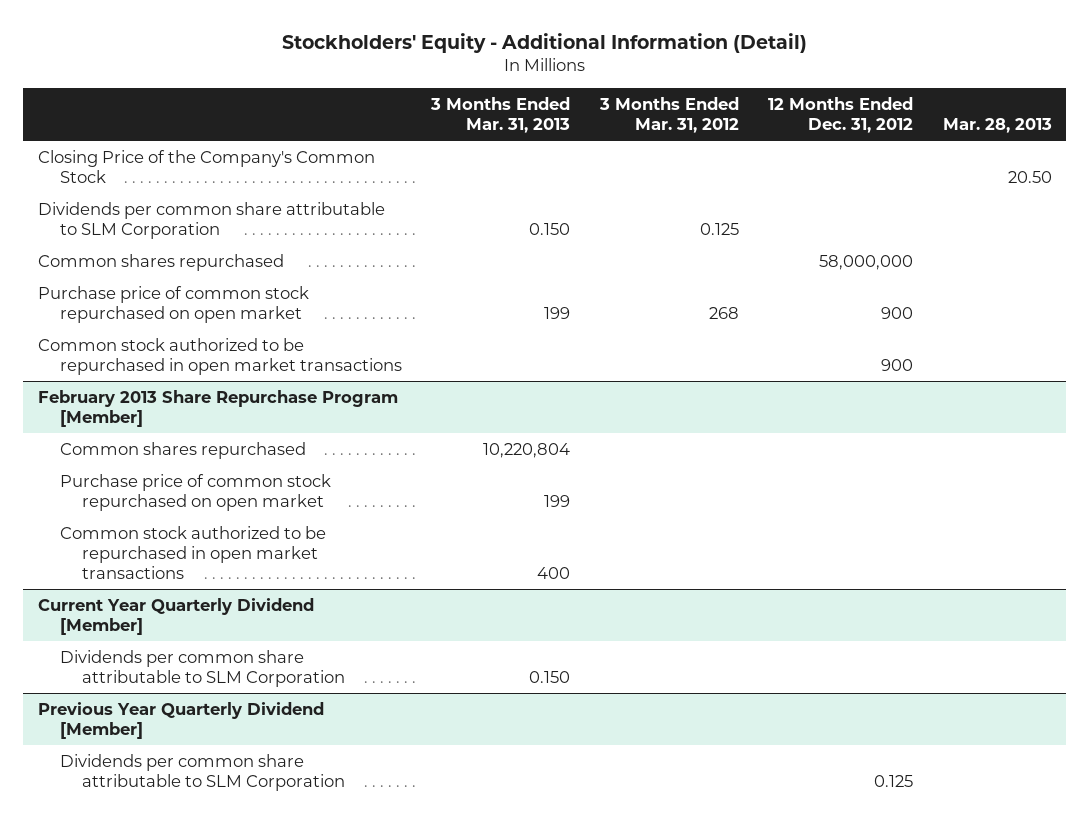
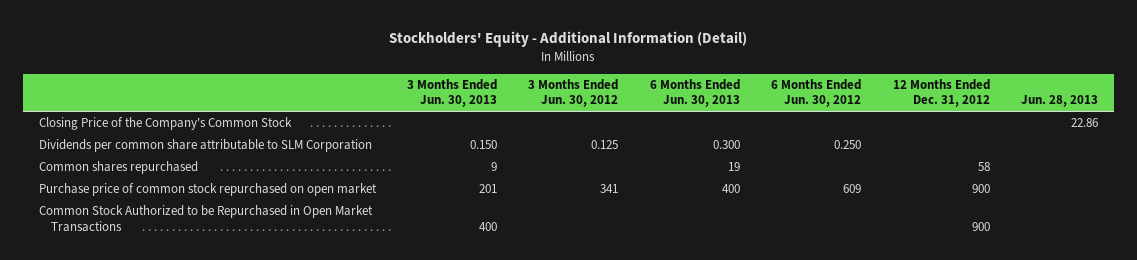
- | 3 Months Ended Mar. 31, 2013 | 3 Months Ended Mar. 31, 2012 | 12 Months Ended Dec. 31, 2012 | Mar. 28, 2013
+ | 3 Months Ended Jun. 30, 2013 | 3 Months Ended Jun. 30, 2012 | 6 Months Ended Jun. 30, 2013 | 6 Months Ended Jun. 30, 2012 | 12 Months Ended Dec. 31, 2012 | Jun. 28, 2013
- Common shares repurchased | | | 58,000,000 |
+ Common shares repurchased | 9 | | 19 | | 58 |
- Common stock authorized to be repurchased in open market transactions | | | 900 |
- February 2013 Share Repurchase Program [Member]
- Common shares repurchased | 10,220,804 | | |
- Purchase price of common stock repurchased on open market | 199 | | |
- Common stock authorized to be repurchased in open market transactions | 400 | | |
- Current Year Quarterly Dividend [Member]
- Dividends per common share attributable to SLM Corporation | 0.150 | | |
- Previous Year Quarterly Dividend [Member]
- Dividends per common share attributable to SLM Corporation | | | 0.125 |
+ Common Stock Authorized to be Repurchased in Open Market Transactions | 400 | | | | 900 |

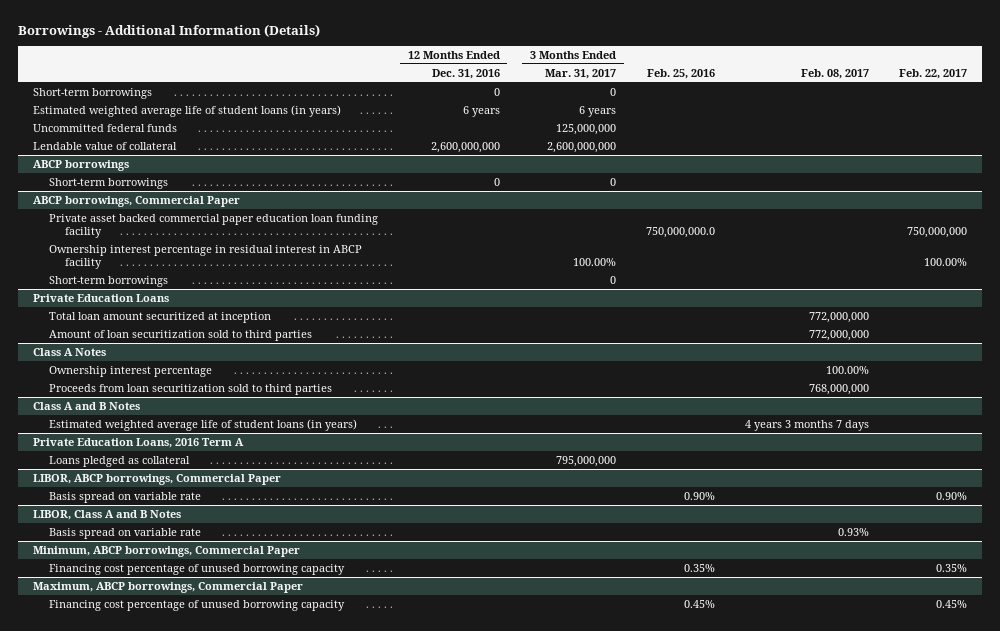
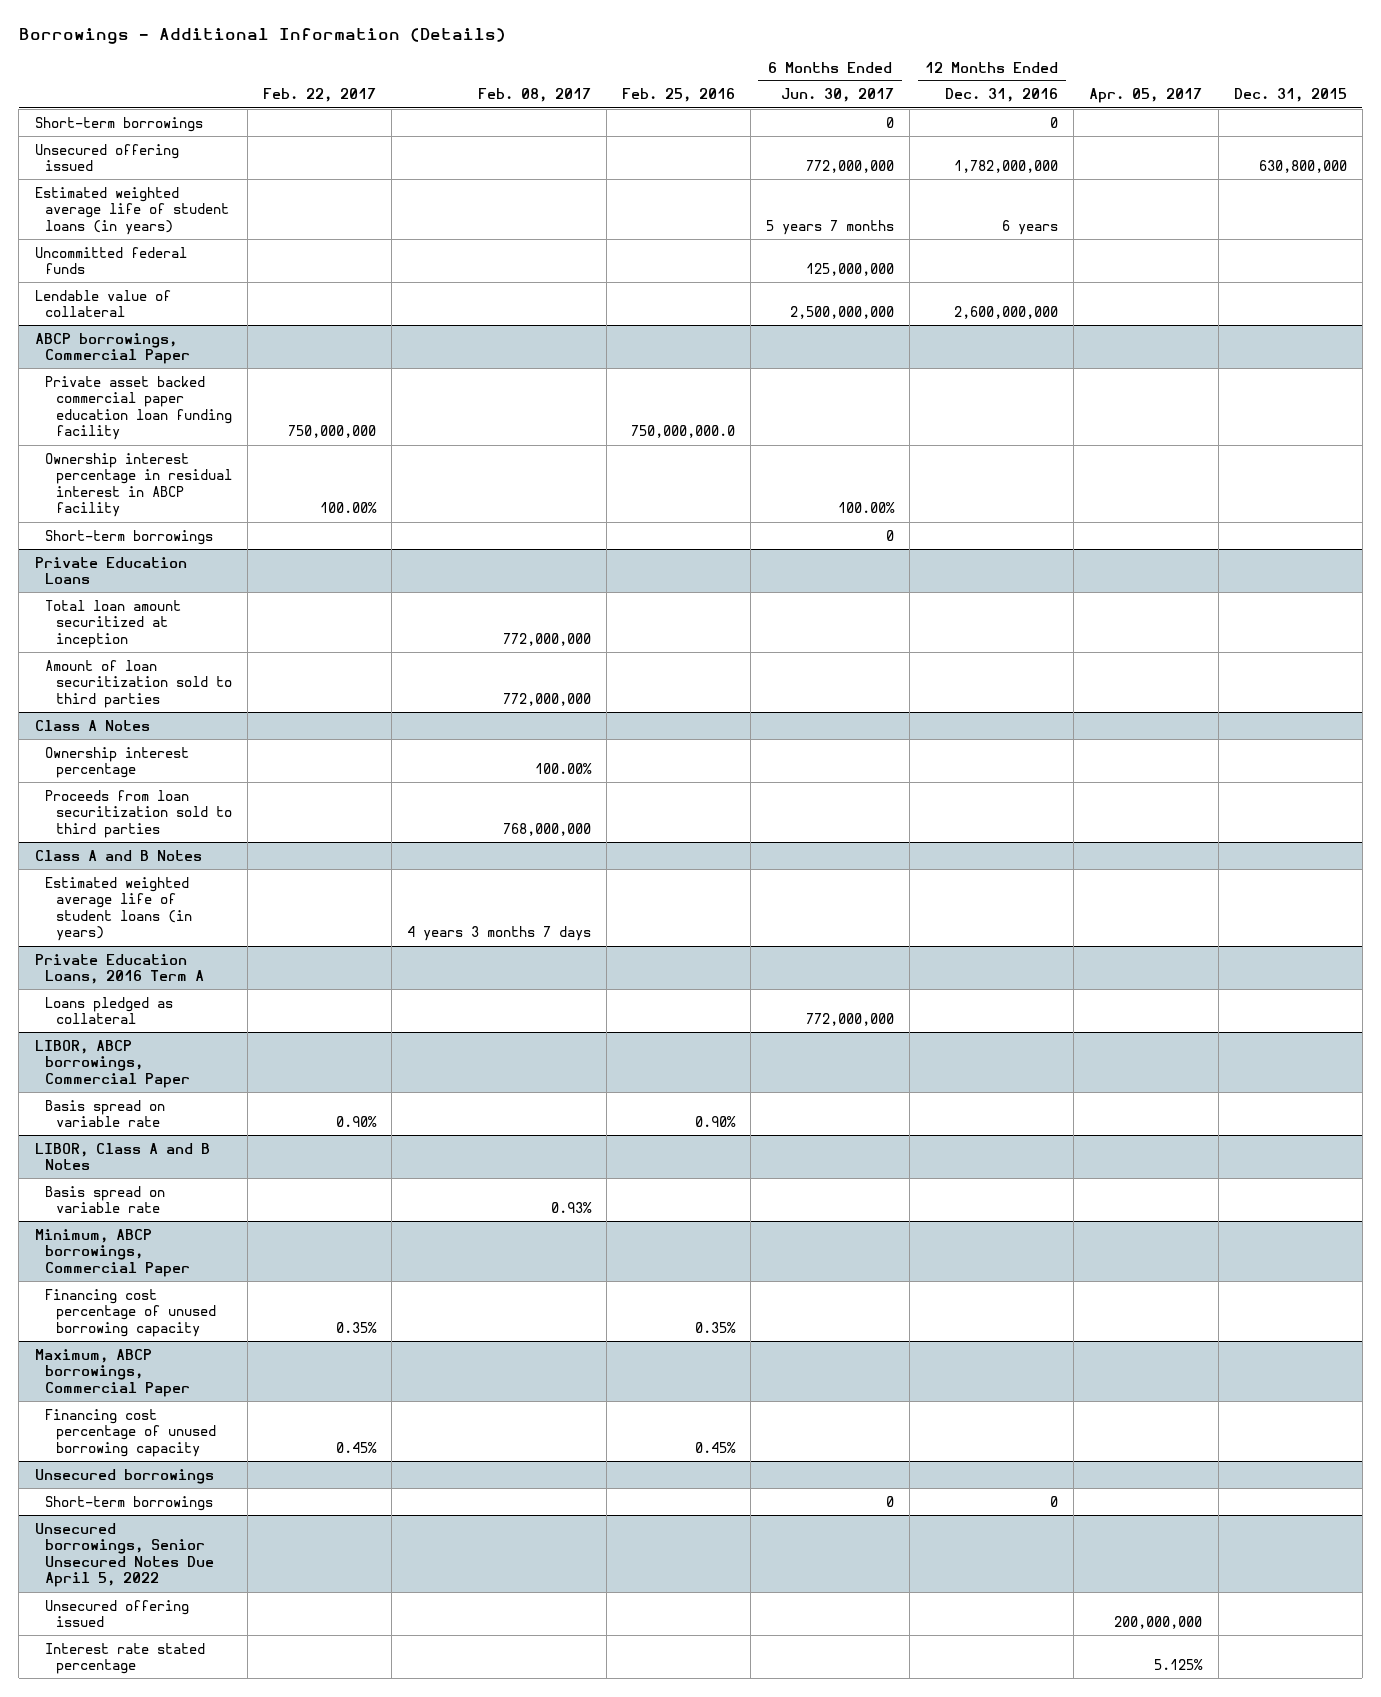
- | 12 Months Ended Dec. 31, 2016 | 3 Months Ended Mar. 31, 2017 | Feb. 25, 2016 | Feb. 08, 2017 | Feb. 22, 2017
+ | Feb. 22, 2017 | Feb. 08, 2017 | Feb. 25, 2016 | 6 Months Ended Jun. 30, 2017 | 12 Months Ended Dec. 31, 2016 | Apr. 05, 2017 | Dec. 31, 2015
+ Unsecured offering issued | | | | 772,000,000 | 1,782,000,000 | | 630,800,000
- ABCP borrowings
- Short-term borrowings | 0 | 0 | | |
+ Unsecured borrowings
+ Short-term borrowings | | | | 0 | 0 | |
+ Unsecured borrowings, Senior Unsecured Notes Due April 5, 2022
+ Unsecured offering issued | | | | | | 200,000,000 |
+ Interest rate stated percentage | | | | | | 5.125% |

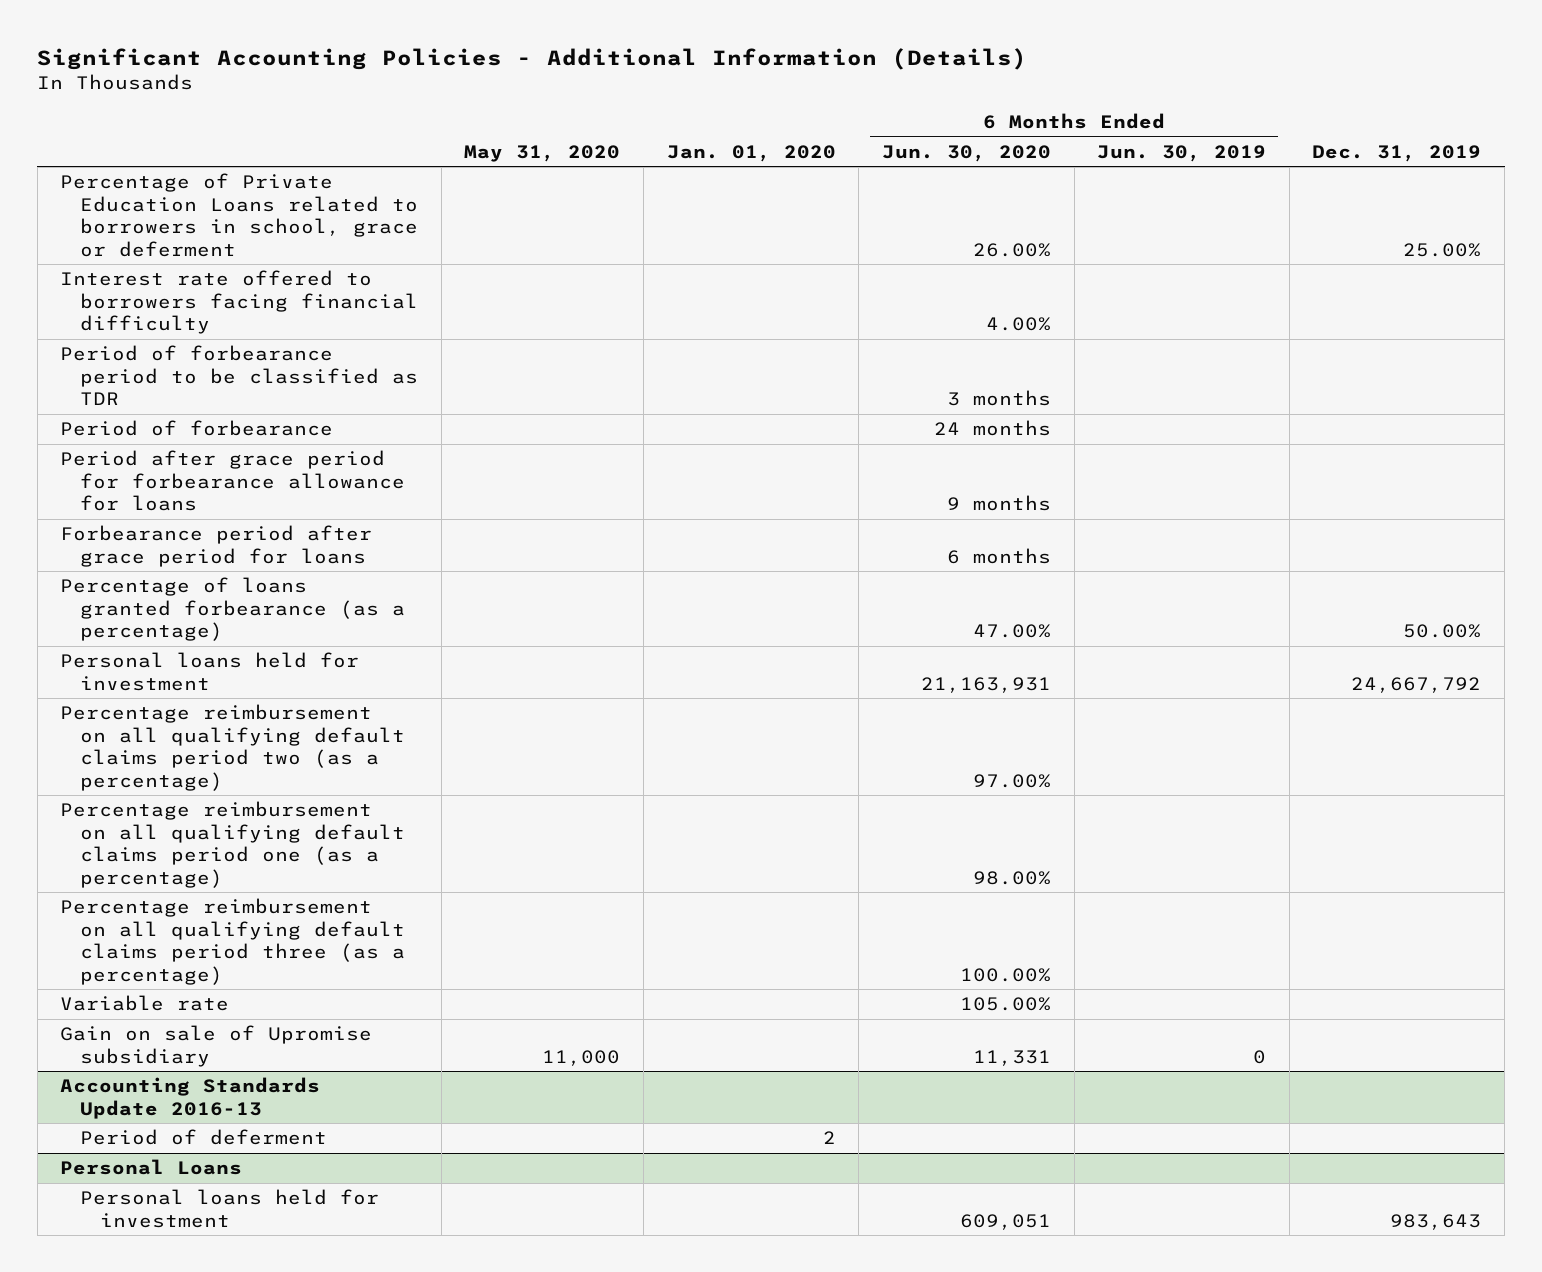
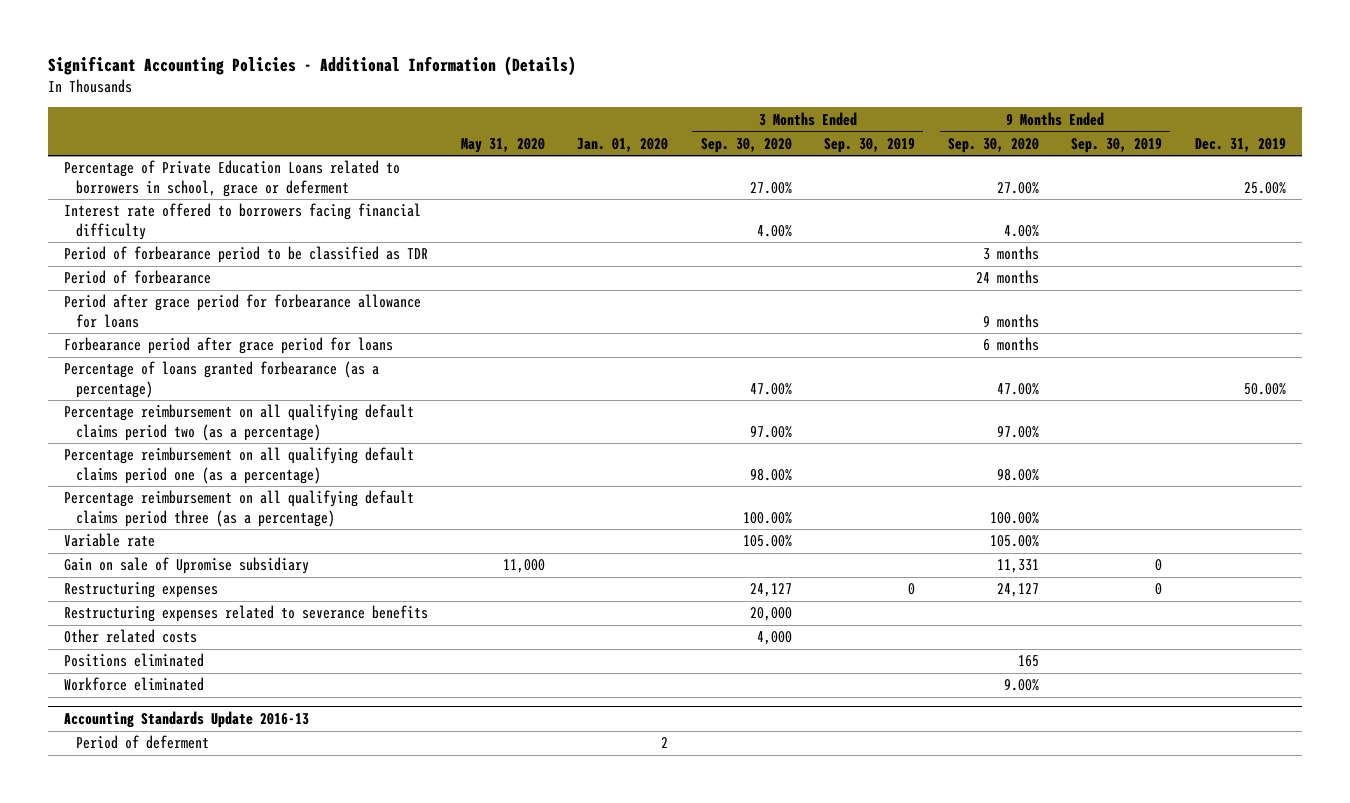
- | May 31, 2020 | Jan. 01, 2020 | 6 Months Ended Jun. 30, 2020 | 6 Months Ended Jun. 30, 2019 | Dec. 31, 2019
+ | May 31, 2020 | Jan. 01, 2020 | 3 Months Ended Sep. 30, 2020 | 3 Months Ended Sep. 30, 2019 | 9 Months Ended Sep. 30, 2020 | 9 Months Ended Sep. 30, 2019 | Dec. 31, 2019
- Personal loans held for investment | | | 21,163,931 | | 24,667,792
+ Restructuring expenses | | | 24,127 | 0 | 24,127 | 0 |
+ Restructuring expenses related to severance benefits | | | 20,000 | | | |
+ Other related costs | | | 4,000 | | | |
+ Positions eliminated | | | | | 165 | |
+ Workforce eliminated | | | | | 9.00% | |
- Personal Loans
- Personal loans held for investment | | | 609,051 | | 983,643

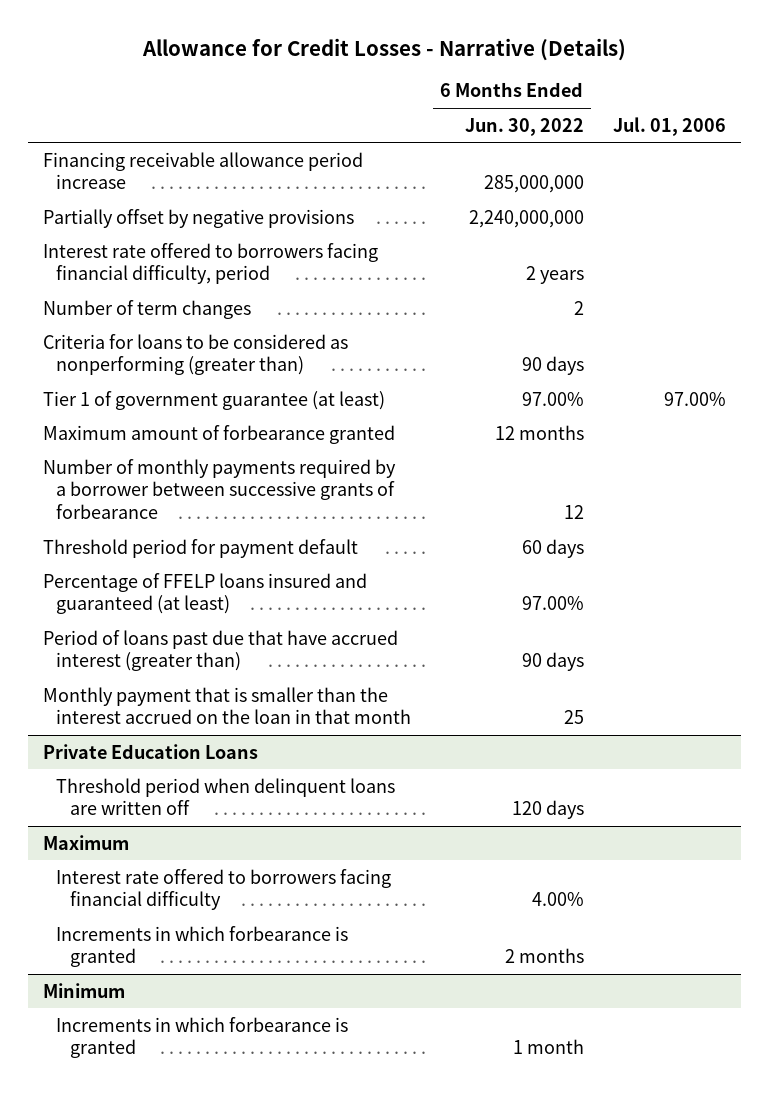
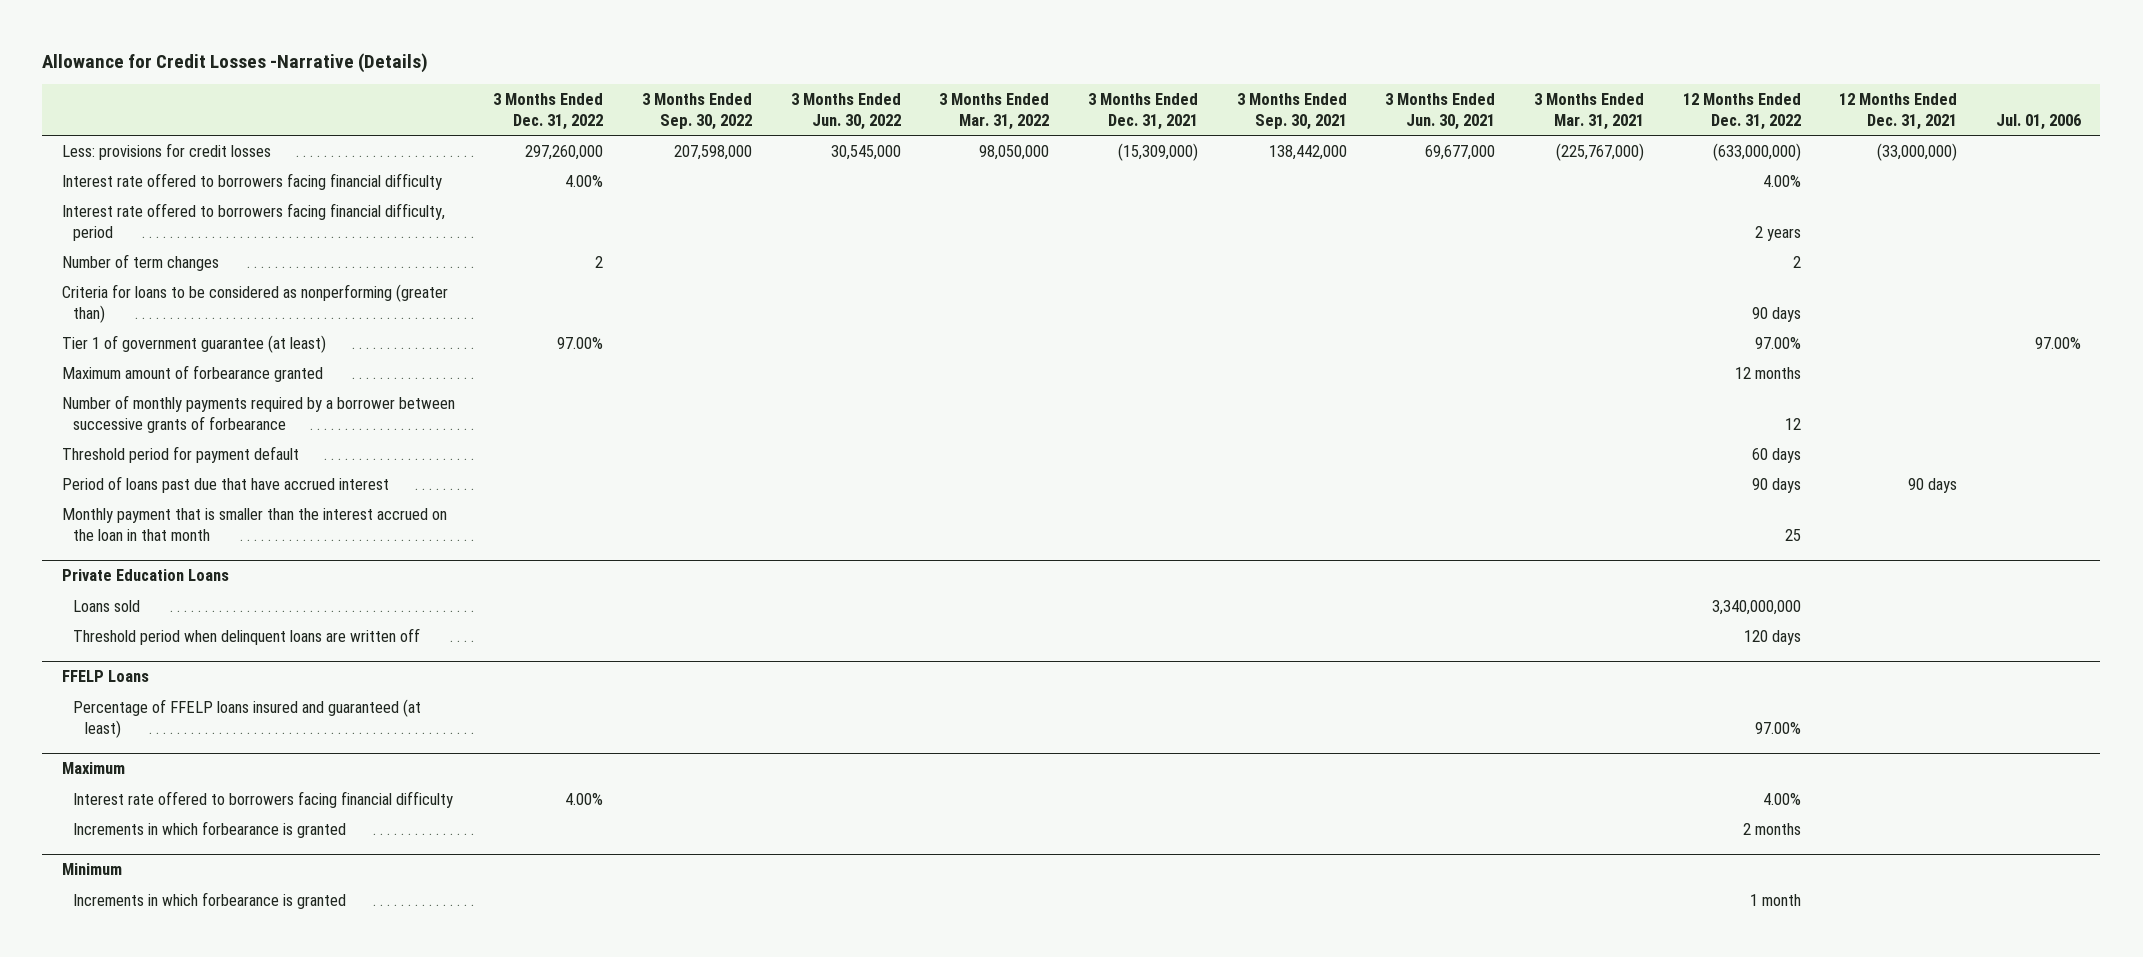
- Allowance for Credit Losses - Narrative (Details)
+ Allowance for Credit Losses -Narrative (Details)
- | 6 Months Ended Jun. 30, 2022 | Jul. 01, 2006
+ | 3 Months Ended Dec. 31, 2022 | 3 Months Ended Sep. 30, 2022 | 3 Months Ended Jun. 30, 2022 | 3 Months Ended Mar. 31, 2022 | 3 Months Ended Dec. 31, 2021 | 3 Months Ended Sep. 30, 2021 | 3 Months Ended Jun. 30, 2021 | 3 Months Ended Mar. 31, 2021 | 12 Months Ended Dec. 31, 2022 | 12 Months Ended Dec. 31, 2021 | Jul. 01, 2006
- Financing receivable allowance period increase | 285,000,000 |
- Partially offset by negative provisions | 2,240,000,000 |
+ Less: provisions for credit losses | 297,260,000 | 207,598,000 | 30,545,000 | 98,050,000 | (15,309,000) | 138,442,000 | 69,677,000 | (225,767,000) | (633,000,000) | (33,000,000) |
+ Interest rate offered to borrowers facing financial difficulty | 4.00% | | | | | | | | 4.00% | |
- Percentage of FFELP loans insured and guaranteed (at least) | 97.00% |
- Period of loans past due that have accrued interest (greater than) | 90 days |
+ Period of loans past due that have accrued interest | | | | | | | | | 90 days | 90 days |
@ Private Education Loans
+ Loans sold | | | | | | | | | 3,340,000,000 | |
+ FFELP Loans
+ Percentage of FFELP loans insured and guaranteed (at least) | | | | | | | | | 97.00% | |

